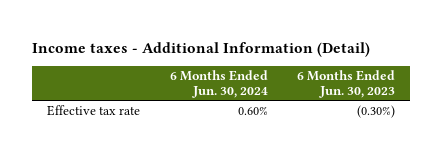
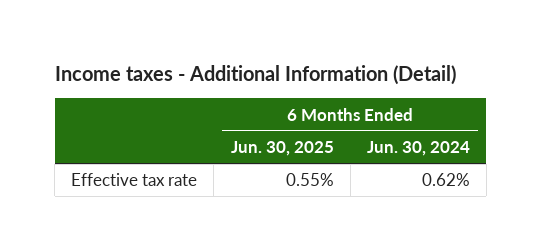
- | 6 Months Ended Jun. 30, 2024 | 6 Months Ended Jun. 30, 2023
+ | 6 Months Ended Jun. 30, 2025 | 6 Months Ended Jun. 30, 2024
- Effective tax rate | 0.60% | (0.30%)
+ Effective tax rate | 0.55% | 0.62%

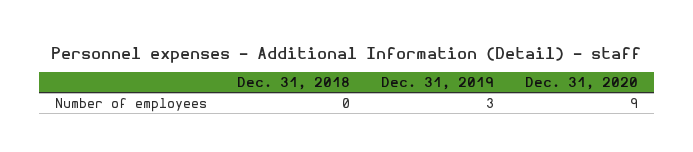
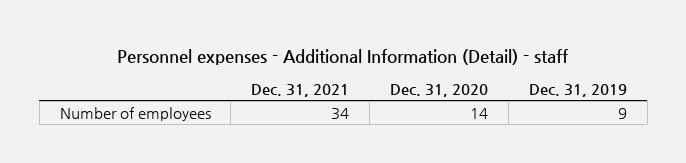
- | Dec. 31, 2018 | Dec. 31, 2019 | Dec. 31, 2020
+ | Dec. 31, 2021 | Dec. 31, 2020 | Dec. 31, 2019
- Number of employees | 0 | 3 | 9
+ Number of employees | 34 | 14 | 9

